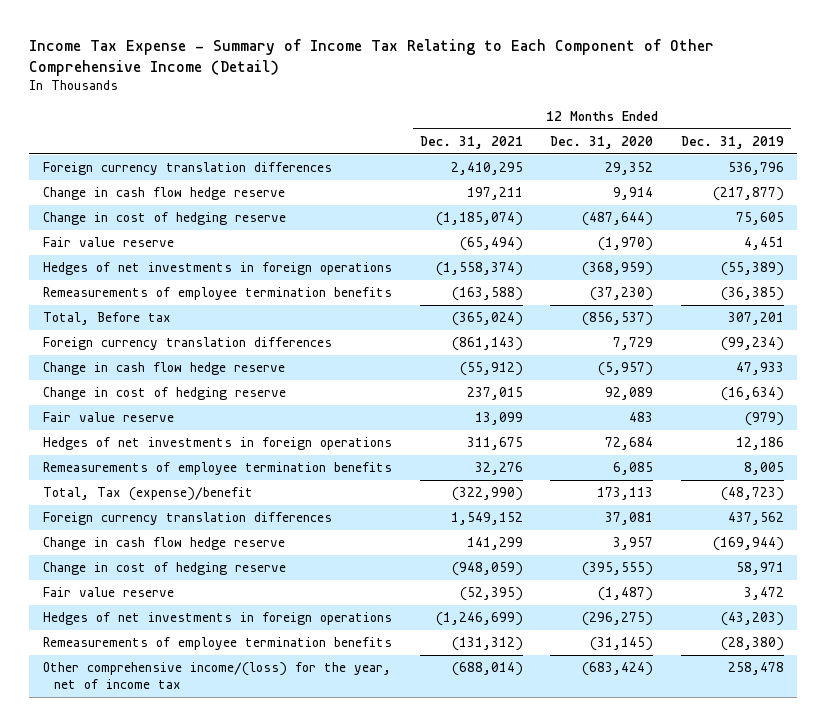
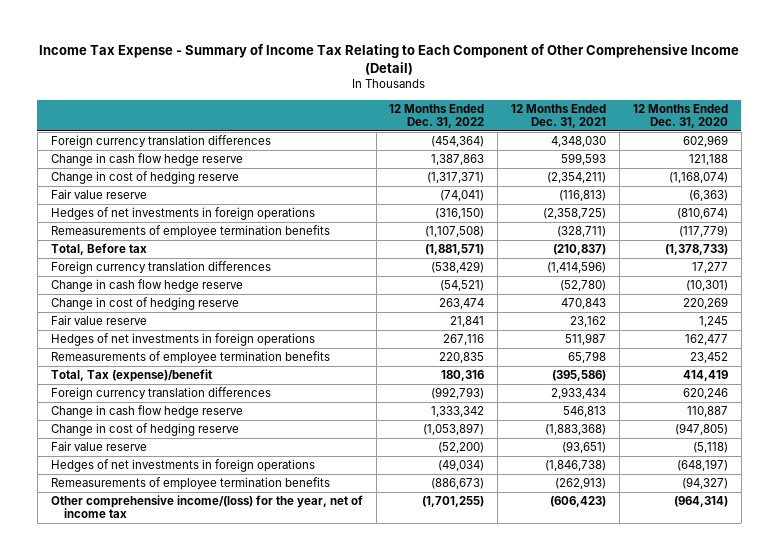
- | 12 Months Ended Dec. 31, 2021 | 12 Months Ended Dec. 31, 2020 | 12 Months Ended Dec. 31, 2019
+ | 12 Months Ended Dec. 31, 2022 | 12 Months Ended Dec. 31, 2021 | 12 Months Ended Dec. 31, 2020
- Foreign currency translation differences | 2,410,295 | 29,352 | 536,796
- Change in cash flow hedge reserve | 197,211 | 9,914 | (217,877)
- Change in cost of hedging reserve | (1,185,074) | (487,644) | 75,605
- Fair value reserve | (65,494) | (1,970) | 4,451
- Hedges of net investments in foreign operations | (1,558,374) | (368,959) | (55,389)
- Remeasurements of employee termination benefits | (163,588) | (37,230) | (36,385)
- Total, Before tax | (365,024) | (856,537) | 307,201
- Foreign currency translation differences | (861,143) | 7,729 | (99,234)
- Change in cash flow hedge reserve | (55,912) | (5,957) | 47,933
- Change in cost of hedging reserve | 237,015 | 92,089 | (16,634)
- Fair value reserve | 13,099 | 483 | (979)
- Hedges of net investments in foreign operations | 311,675 | 72,684 | 12,186
- Remeasurements of employee termination benefits | 32,276 | 6,085 | 8,005
- Total, Tax (expense)/benefit | (322,990) | 173,113 | (48,723)
- Foreign currency translation differences | 1,549,152 | 37,081 | 437,562
- Change in cash flow hedge reserve | 141,299 | 3,957 | (169,944)
- Change in cost of hedging reserve | (948,059) | (395,555) | 58,971
- Fair value reserve | (52,395) | (1,487) | 3,472
- Hedges of net investments in foreign operations | (1,246,699) | (296,275) | (43,203)
- Remeasurements of employee termination benefits | (131,312) | (31,145) | (28,380)
- Other comprehensive income/(loss) for the year, net of income tax | (688,014) | (683,424) | 258,478
+ Foreign currency translation differences | (454,364) | 4,348,030 | 602,969
+ Change in cash flow hedge reserve | 1,387,863 | 599,593 | 121,188
+ Change in cost of hedging reserve | (1,317,371) | (2,354,211) | (1,168,074)
+ Fair value reserve | (74,041) | (116,813) | (6,363)
+ Hedges of net investments in foreign operations | (316,150) | (2,358,725) | (810,674)
+ Remeasurements of employee termination benefits | (1,107,508) | (328,711) | (117,779)
+ Total, Before tax | (1,881,571) | (210,837) | (1,378,733)
+ Foreign currency translation differences | (538,429) | (1,414,596) | 17,277
+ Change in cash flow hedge reserve | (54,521) | (52,780) | (10,301)
+ Change in cost of hedging reserve | 263,474 | 470,843 | 220,269
+ Fair value reserve | 21,841 | 23,162 | 1,245
+ Hedges of net investments in foreign operations | 267,116 | 511,987 | 162,477
+ Remeasurements of employee termination benefits | 220,835 | 65,798 | 23,452
+ Total, Tax (expense)/benefit | 180,316 | (395,586) | 414,419
+ Foreign currency translation differences | (992,793) | 2,933,434 | 620,246
+ Change in cash flow hedge reserve | 1,333,342 | 546,813 | 110,887
+ Change in cost of hedging reserve | (1,053,897) | (1,883,368) | (947,805)
+ Fair value reserve | (52,200) | (93,651) | (5,118)
+ Hedges of net investments in foreign operations | (49,034) | (1,846,738) | (648,197)
+ Remeasurements of employee termination benefits | (886,673) | (262,913) | (94,327)
+ Other comprehensive income/(loss) for the year, net of income tax | (1,701,255) | (606,423) | (964,314)

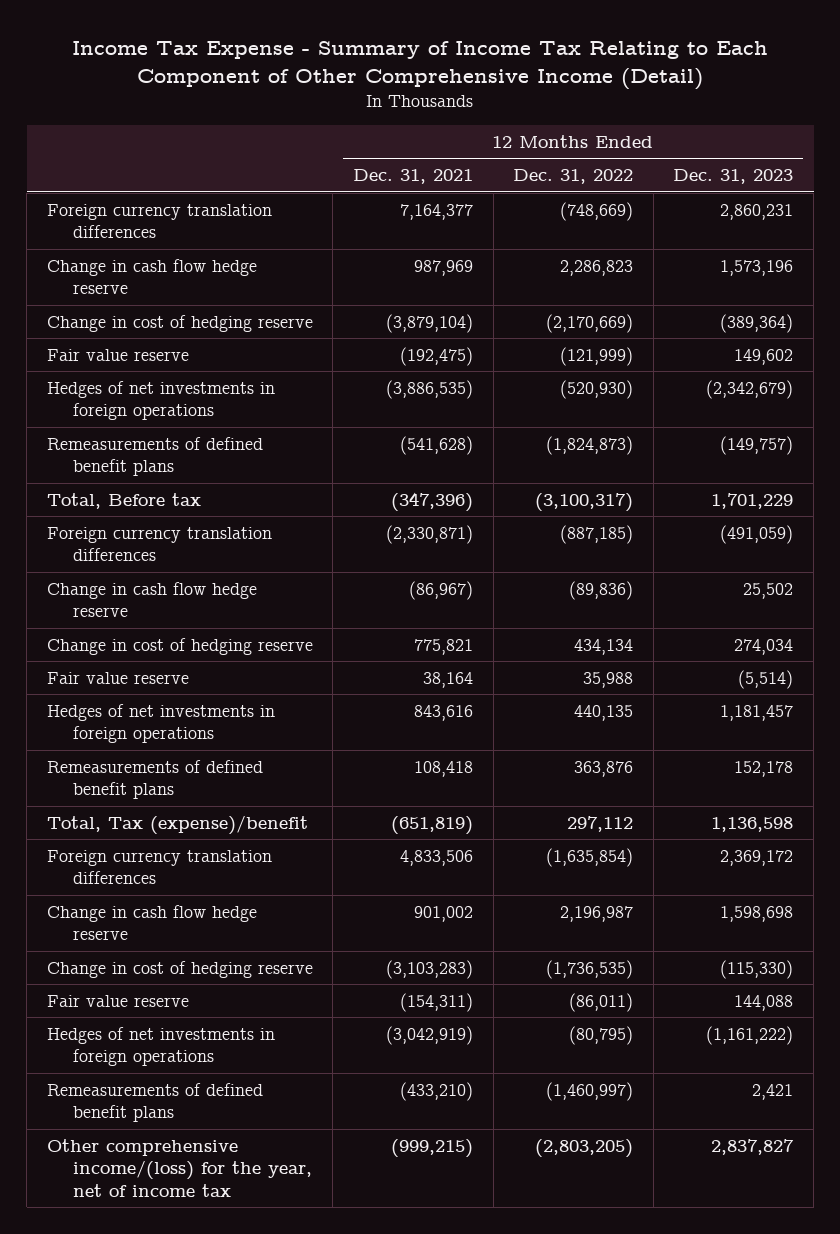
- | 12 Months Ended Dec. 31, 2022 | 12 Months Ended Dec. 31, 2021 | 12 Months Ended Dec. 31, 2020
+ | 12 Months Ended Dec. 31, 2021 | 12 Months Ended Dec. 31, 2022 | 12 Months Ended Dec. 31, 2023
- Foreign currency translation differences | (454,364) | 4,348,030 | 602,969
- Change in cash flow hedge reserve | 1,387,863 | 599,593 | 121,188
- Change in cost of hedging reserve | (1,317,371) | (2,354,211) | (1,168,074)
- Fair value reserve | (74,041) | (116,813) | (6,363)
- Hedges of net investments in foreign operations | (316,150) | (2,358,725) | (810,674)
- Remeasurements of employee termination benefits | (1,107,508) | (328,711) | (117,779)
- Total, Before tax | (1,881,571) | (210,837) | (1,378,733)
- Foreign currency translation differences | (538,429) | (1,414,596) | 17,277
- Change in cash flow hedge reserve | (54,521) | (52,780) | (10,301)
- Change in cost of hedging reserve | 263,474 | 470,843 | 220,269
- Fair value reserve | 21,841 | 23,162 | 1,245
- Hedges of net investments in foreign operations | 267,116 | 511,987 | 162,477
- Remeasurements of employee termination benefits | 220,835 | 65,798 | 23,452
- Total, Tax (expense)/benefit | 180,316 | (395,586) | 414,419
- Foreign currency translation differences | (992,793) | 2,933,434 | 620,246
- Change in cash flow hedge reserve | 1,333,342 | 546,813 | 110,887
- Change in cost of hedging reserve | (1,053,897) | (1,883,368) | (947,805)
- Fair value reserve | (52,200) | (93,651) | (5,118)
- Hedges of net investments in foreign operations | (49,034) | (1,846,738) | (648,197)
- Remeasurements of employee termination benefits | (886,673) | (262,913) | (94,327)
- Other comprehensive income/(loss) for the year, net of income tax | (1,701,255) | (606,423) | (964,314)
+ Foreign currency translation differences | 7,164,377 | (748,669) | 2,860,231
+ Change in cash flow hedge reserve | 987,969 | 2,286,823 | 1,573,196
+ Change in cost of hedging reserve | (3,879,104) | (2,170,669) | (389,364)
+ Fair value reserve | (192,475) | (121,999) | 149,602
+ Hedges of net investments in foreign operations | (3,886,535) | (520,930) | (2,342,679)
+ Remeasurements of defined benefit plans | (541,628) | (1,824,873) | (149,757)
+ Total, Before tax | (347,396) | (3,100,317) | 1,701,229
+ Foreign currency translation differences | (2,330,871) | (887,185) | (491,059)
+ Change in cash flow hedge reserve | (86,967) | (89,836) | 25,502
+ Change in cost of hedging reserve | 775,821 | 434,134 | 274,034
+ Fair value reserve | 38,164 | 35,988 | (5,514)
+ Hedges of net investments in foreign operations | 843,616 | 440,135 | 1,181,457
+ Remeasurements of defined benefit plans | 108,418 | 363,876 | 152,178
+ Total, Tax (expense)/benefit | (651,819) | 297,112 | 1,136,598
+ Foreign currency translation differences | 4,833,506 | (1,635,854) | 2,369,172
+ Change in cash flow hedge reserve | 901,002 | 2,196,987 | 1,598,698
+ Change in cost of hedging reserve | (3,103,283) | (1,736,535) | (115,330)
+ Fair value reserve | (154,311) | (86,011) | 144,088
+ Hedges of net investments in foreign operations | (3,042,919) | (80,795) | (1,161,222)
+ Remeasurements of defined benefit plans | (433,210) | (1,460,997) | 2,421
+ Other comprehensive income/(loss) for the year, net of income tax | (999,215) | (2,803,205) | 2,837,827

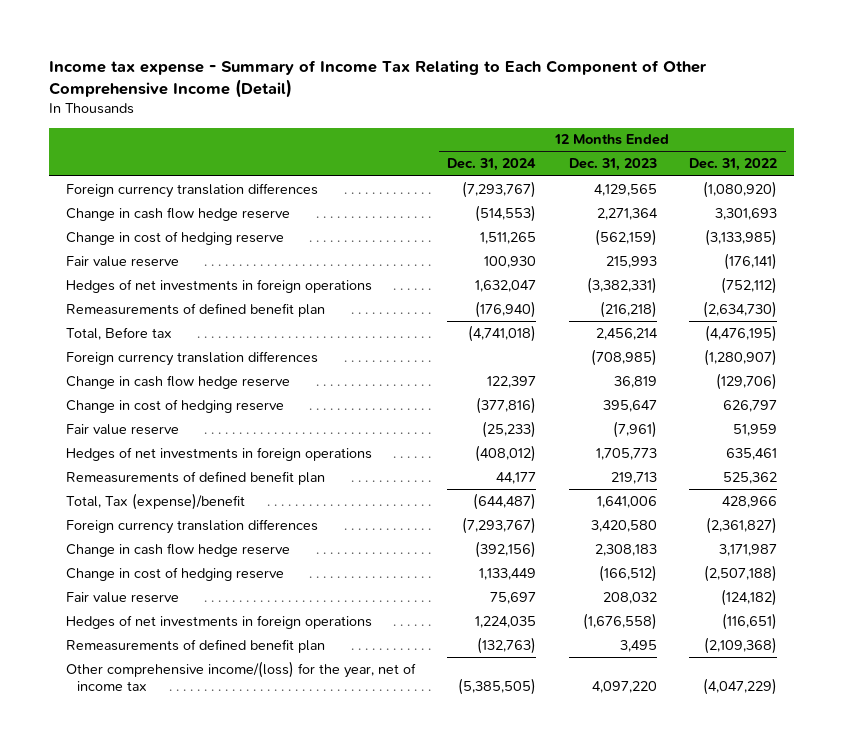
- Income Tax Expense - Summary of Income Tax Relating to Each Component of Other Comprehensive Income (Detail)
+ Income tax expense - Summary of Income Tax Relating to Each Component of Other Comprehensive Income (Detail)
- | 12 Months Ended Dec. 31, 2021 | 12 Months Ended Dec. 31, 2022 | 12 Months Ended Dec. 31, 2023
+ | 12 Months Ended Dec. 31, 2024 | 12 Months Ended Dec. 31, 2023 | 12 Months Ended Dec. 31, 2022
- Foreign currency translation differences | 7,164,377 | (748,669) | 2,860,231
- Change in cash flow hedge reserve | 987,969 | 2,286,823 | 1,573,196
- Change in cost of hedging reserve | (3,879,104) | (2,170,669) | (389,364)
- Fair value reserve | (192,475) | (121,999) | 149,602
- Hedges of net investments in foreign operations | (3,886,535) | (520,930) | (2,342,679)
- Remeasurements of defined benefit plans | (541,628) | (1,824,873) | (149,757)
- Total, Before tax | (347,396) | (3,100,317) | 1,701,229
- Foreign currency translation differences | (2,330,871) | (887,185) | (491,059)
- Change in cash flow hedge reserve | (86,967) | (89,836) | 25,502
- Change in cost of hedging reserve | 775,821 | 434,134 | 274,034
- Fair value reserve | 38,164 | 35,988 | (5,514)
- Hedges of net investments in foreign operations | 843,616 | 440,135 | 1,181,457
- Remeasurements of defined benefit plans | 108,418 | 363,876 | 152,178
- Total, Tax (expense)/benefit | (651,819) | 297,112 | 1,136,598
- Foreign currency translation differences | 4,833,506 | (1,635,854) | 2,369,172
- Change in cash flow hedge reserve | 901,002 | 2,196,987 | 1,598,698
- Change in cost of hedging reserve | (3,103,283) | (1,736,535) | (115,330)
- Fair value reserve | (154,311) | (86,011) | 144,088
- Hedges of net investments in foreign operations | (3,042,919) | (80,795) | (1,161,222)
- Remeasurements of defined benefit plans | (433,210) | (1,460,997) | 2,421
- Other comprehensive income/(loss) for the year, net of income tax | (999,215) | (2,803,205) | 2,837,827
+ Foreign currency translation differences | (7,293,767) | 4,129,565 | (1,080,920)
+ Change in cash flow hedge reserve | (514,553) | 2,271,364 | 3,301,693
+ Change in cost of hedging reserve | 1,511,265 | (562,159) | (3,133,985)
+ Fair value reserve | 100,930 | 215,993 | (176,141)
+ Hedges of net investments in foreign operations | 1,632,047 | (3,382,331) | (752,112)
+ Remeasurements of defined benefit plan | (176,940) | (216,218) | (2,634,730)
+ Total, Before tax | (4,741,018) | 2,456,214 | (4,476,195)
+ Foreign currency translation differences | | (708,985) | (1,280,907)
+ Change in cash flow hedge reserve | 122,397 | 36,819 | (129,706)
+ Change in cost of hedging reserve | (377,816) | 395,647 | 626,797
+ Fair value reserve | (25,233) | (7,961) | 51,959
+ Hedges of net investments in foreign operations | (408,012) | 1,705,773 | 635,461
+ Remeasurements of defined benefit plan | 44,177 | 219,713 | 525,362
+ Total, Tax (expense)/benefit | (644,487) | 1,641,006 | 428,966
+ Foreign currency translation differences | (7,293,767) | 3,420,580 | (2,361,827)
+ Change in cash flow hedge reserve | (392,156) | 2,308,183 | 3,171,987
+ Change in cost of hedging reserve | 1,133,449 | (166,512) | (2,507,188)
+ Fair value reserve | 75,697 | 208,032 | (124,182)
+ Hedges of net investments in foreign operations | 1,224,035 | (1,676,558) | (116,651)
+ Remeasurements of defined benefit plan | (132,763) | 3,495 | (2,109,368)
+ Other comprehensive income/(loss) for the year, net of income tax | (5,385,505) | 4,097,220 | (4,047,229)

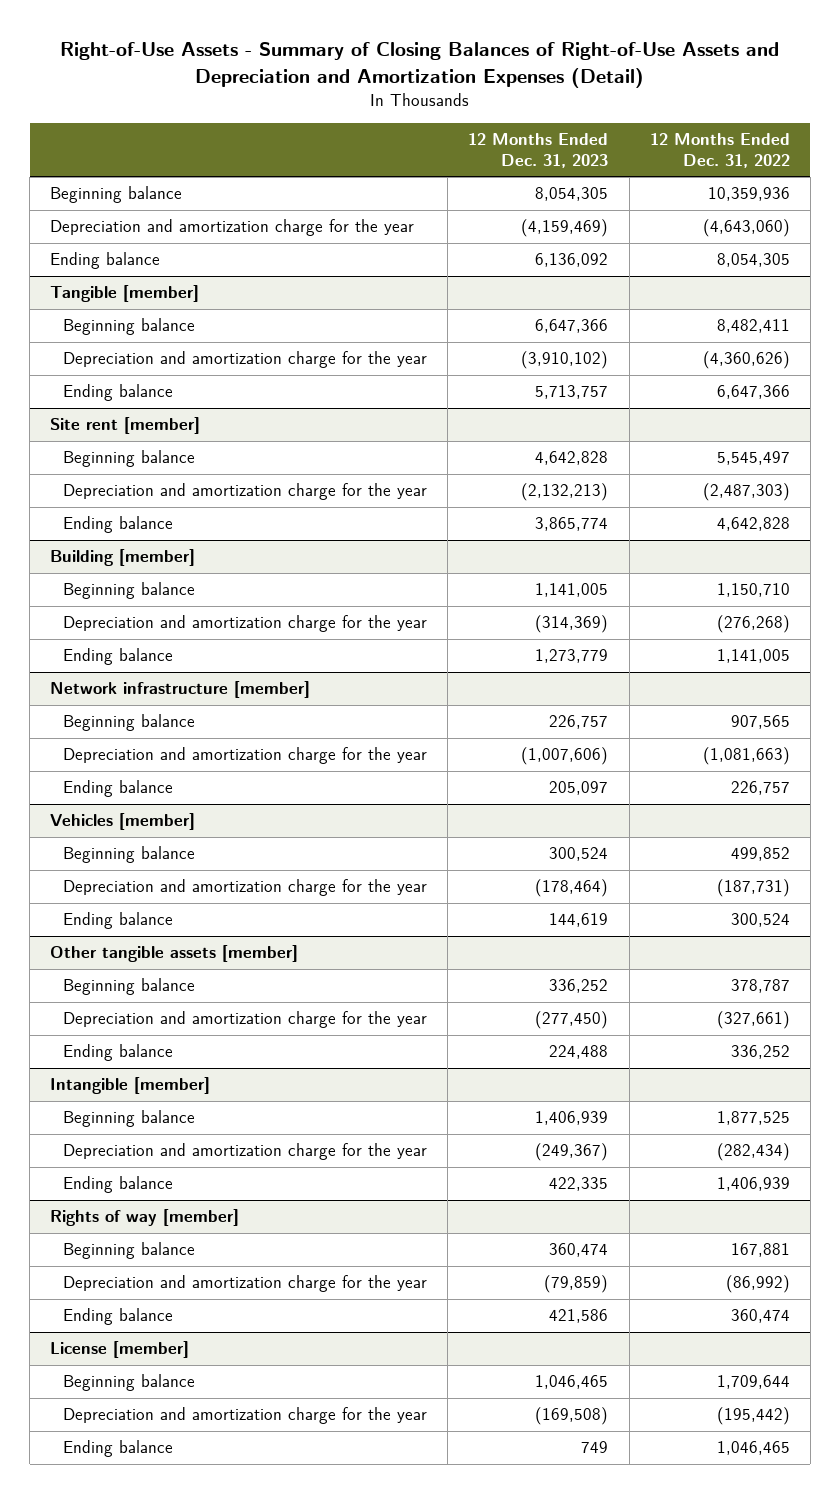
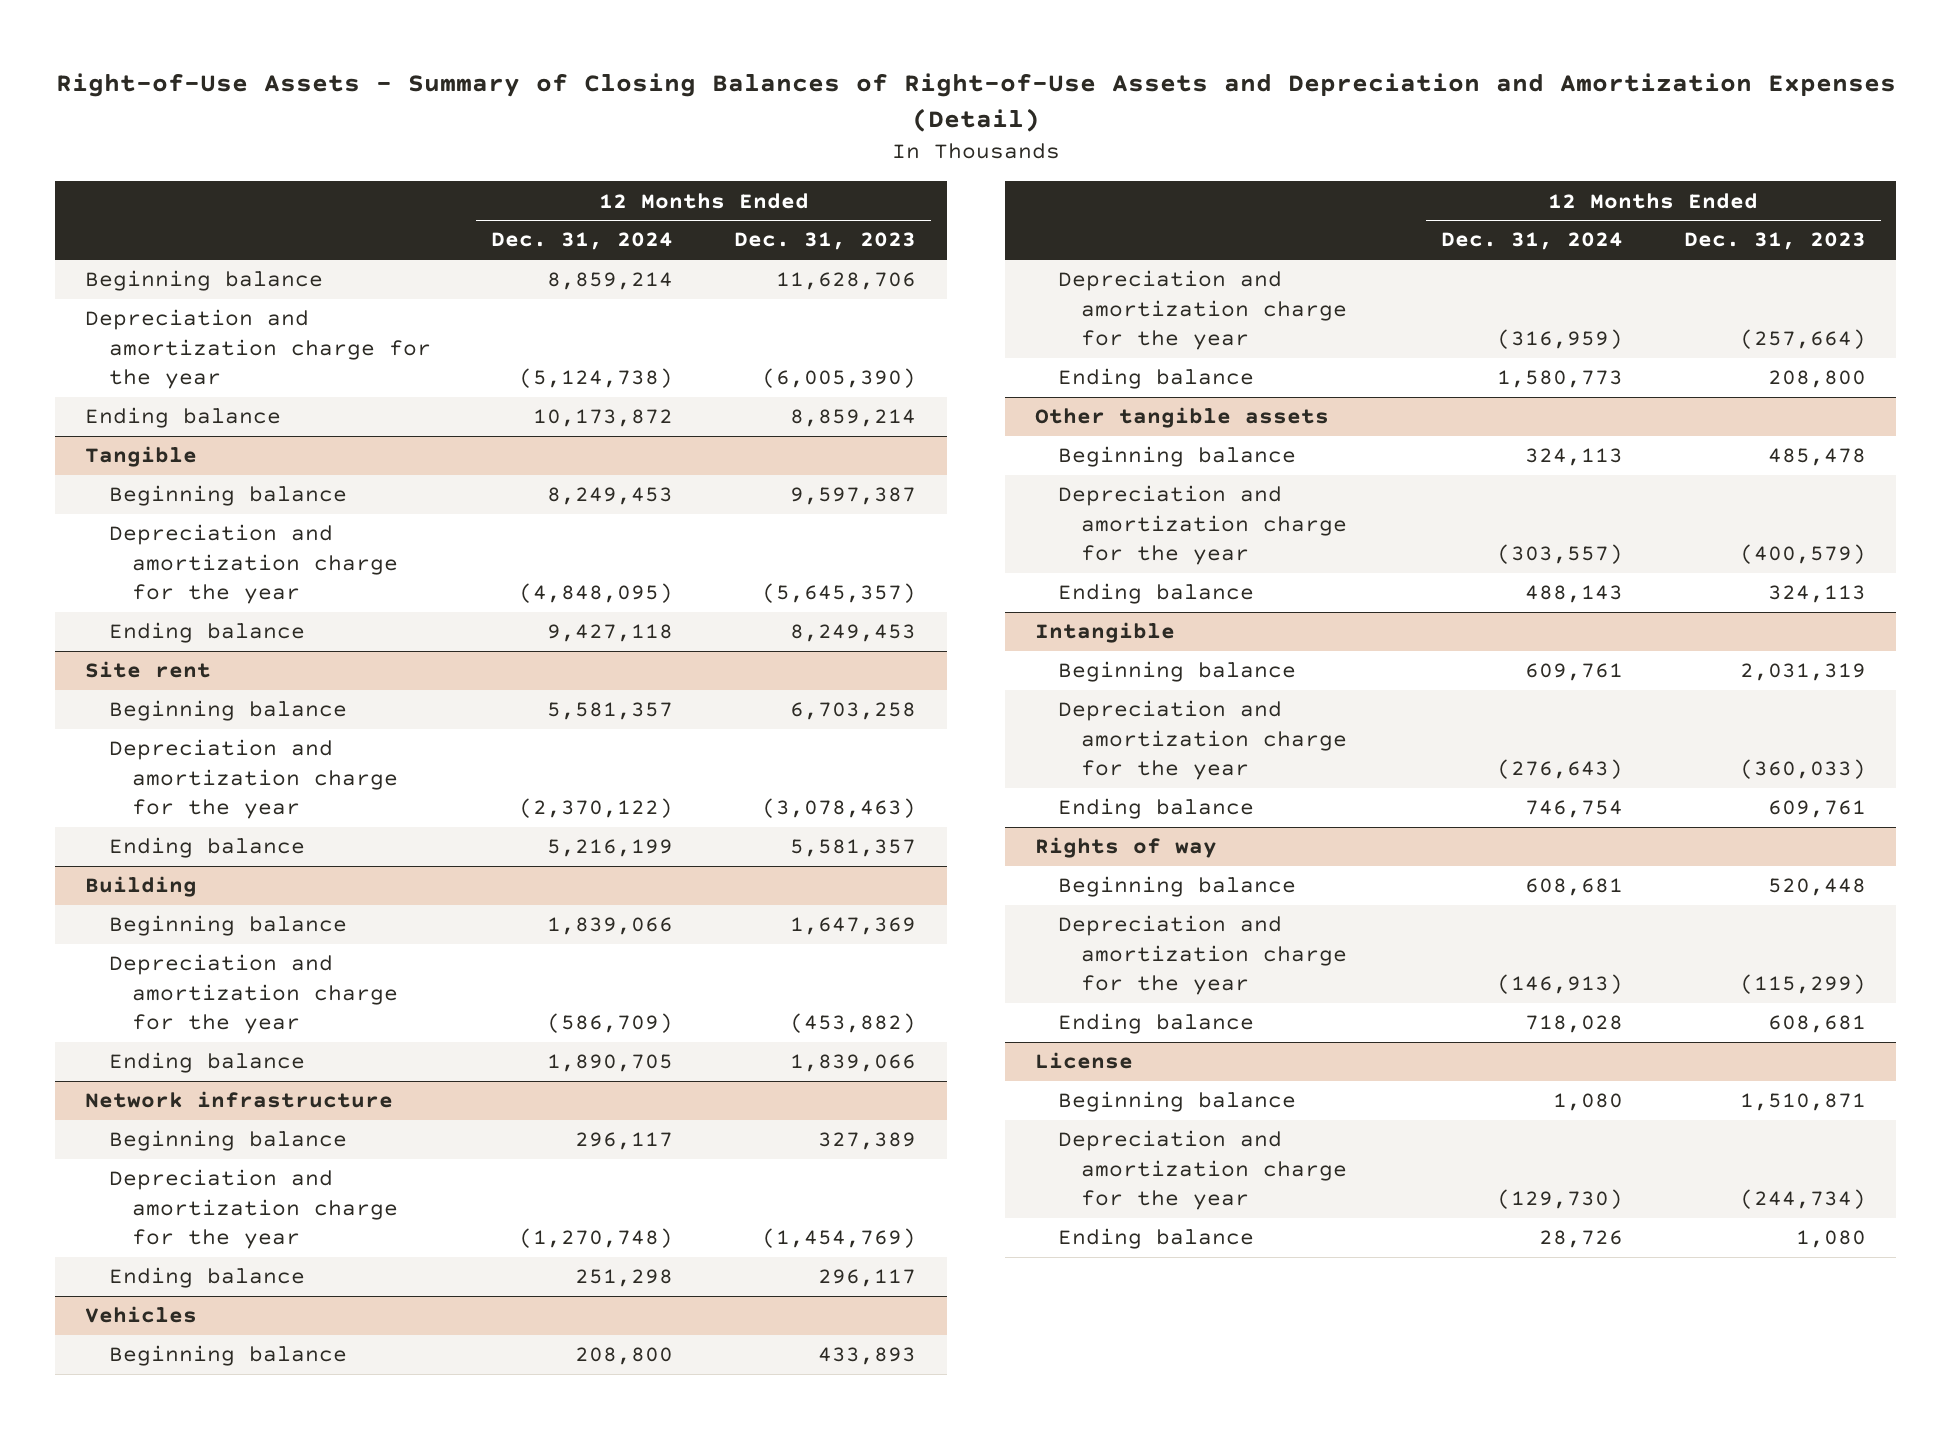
- | 12 Months Ended Dec. 31, 2023 | 12 Months Ended Dec. 31, 2022
+ | 12 Months Ended Dec. 31, 2024 | 12 Months Ended Dec. 31, 2023
- Beginning balance | 8,054,305 | 10,359,936
- Depreciation and amortization charge for the year | (4,159,469) | (4,643,060)
- Ending balance | 6,136,092 | 8,054,305
- Tangible [member]
- Beginning balance | 6,647,366 | 8,482,411
- Depreciation and amortization charge for the year | (3,910,102) | (4,360,626)
- Ending balance | 5,713,757 | 6,647,366
- Site rent [member]
- Beginning balance | 4,642,828 | 5,545,497
- Depreciation and amortization charge for the year | (2,132,213) | (2,487,303)
- Ending balance | 3,865,774 | 4,642,828
- Building [member]
- Beginning balance | 1,141,005 | 1,150,710
- Depreciation and amortization charge for the year | (314,369) | (276,268)
- Ending balance | 1,273,779 | 1,141,005
- Network infrastructure [member]
- Beginning balance | 226,757 | 907,565
- Depreciation and amortization charge for the year | (1,007,606) | (1,081,663)
- Ending balance | 205,097 | 226,757
- Vehicles [member]
- Beginning balance | 300,524 | 499,852
- Depreciation and amortization charge for the year | (178,464) | (187,731)
- Ending balance | 144,619 | 300,524
- Other tangible assets [member]
- Beginning balance | 336,252 | 378,787
- Depreciation and amortization charge for the year | (277,450) | (327,661)
- Ending balance | 224,488 | 336,252
- Intangible [member]
- Beginning balance | 1,406,939 | 1,877,525
- Depreciation and amortization charge for the year | (249,367) | (282,434)
- Ending balance | 422,335 | 1,406,939
- Rights of way [member]
- Beginning balance | 360,474 | 167,881
- Depreciation and amortization charge for the year | (79,859) | (86,992)
- Ending balance | 421,586 | 360,474
- License [member]
- Beginning balance | 1,046,465 | 1,709,644
- Depreciation and amortization charge for the year | (169,508) | (195,442)
- Ending balance | 749 | 1,046,465
+ Beginning balance | 8,859,214 | 11,628,706
+ Depreciation and amortization charge for the year | (5,124,738) | (6,005,390)
+ Ending balance | 10,173,872 | 8,859,214
+ Tangible
+ Beginning balance | 8,249,453 | 9,597,387
+ Depreciation and amortization charge for the year | (4,848,095) | (5,645,357)
+ Ending balance | 9,427,118 | 8,249,453
+ Site rent
+ Beginning balance | 5,581,357 | 6,703,258
+ Depreciation and amortization charge for the year | (2,370,122) | (3,078,463)
+ Ending balance | 5,216,199 | 5,581,357
+ Building
+ Beginning balance | 1,839,066 | 1,647,369
+ Depreciation and amortization charge for the year | (586,709) | (453,882)
+ Ending balance | 1,890,705 | 1,839,066
+ Network infrastructure
+ Beginning balance | 296,117 | 327,389
+ Depreciation and amortization charge for the year | (1,270,748) | (1,454,769)
+ Ending balance | 251,298 | 296,117
+ Vehicles
+ Beginning balance | 208,800 | 433,893
+ Depreciation and amortization charge for the year | (316,959) | (257,664)
+ Ending balance | 1,580,773 | 208,800
+ Other tangible assets
+ Beginning balance | 324,113 | 485,478
+ Depreciation and amortization charge for the year | (303,557) | (400,579)
+ Ending balance | 488,143 | 324,113
+ Intangible
+ Beginning balance | 609,761 | 2,031,319
+ Depreciation and amortization charge for the year | (276,643) | (360,033)
+ Ending balance | 746,754 | 609,761
+ Rights of way
+ Beginning balance | 608,681 | 520,448
+ Depreciation and amortization charge for the year | (146,913) | (115,299)
+ Ending balance | 718,028 | 608,681
+ License
+ Beginning balance | 1,080 | 1,510,871
+ Depreciation and amortization charge for the year | (129,730) | (244,734)
+ Ending balance | 28,726 | 1,080

